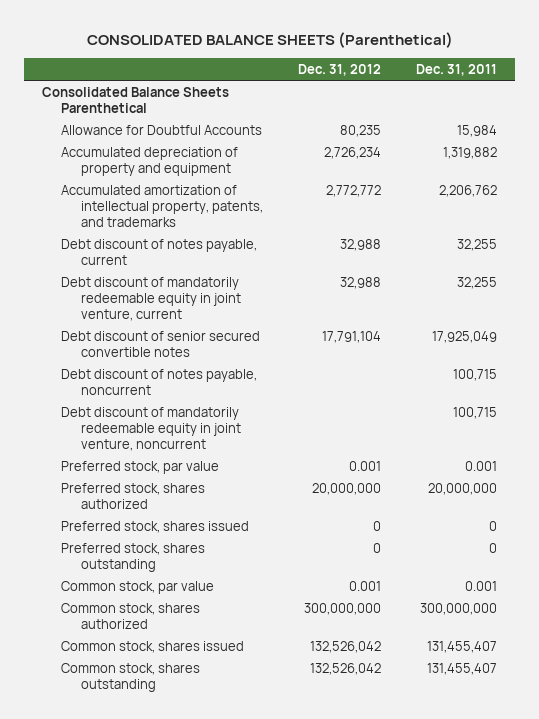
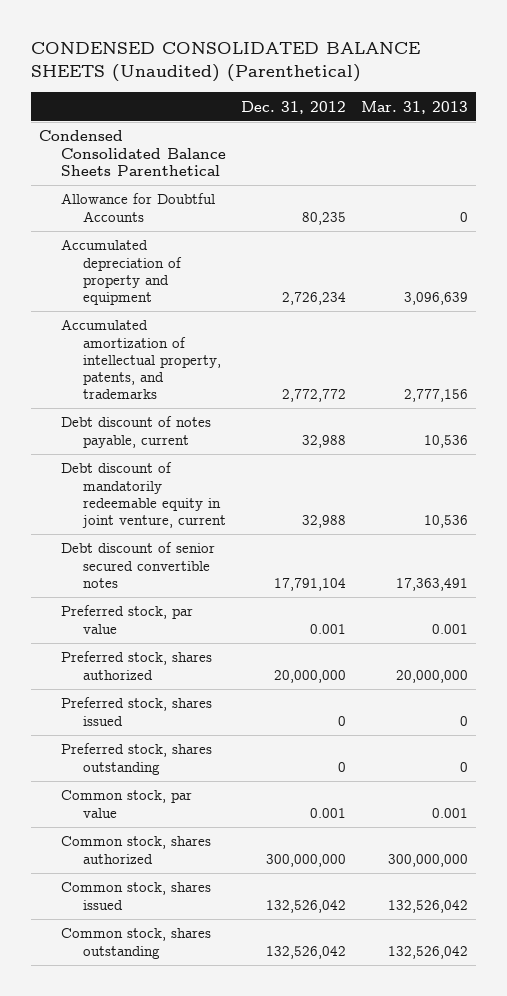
- CONSOLIDATED BALANCE SHEETS (Parenthetical)
+ CONDENSED CONSOLIDATED BALANCE SHEETS (Unaudited) (Parenthetical)
- | Dec. 31, 2012 | Dec. 31, 2011
+ | Dec. 31, 2012 | Mar. 31, 2013
- Consolidated Balance Sheets Parenthetical
+ Condensed Consolidated Balance Sheets Parenthetical
- Debt discount of notes payable, noncurrent | | 100,715
- Debt discount of mandatorily redeemable equity in joint venture, noncurrent | | 100,715

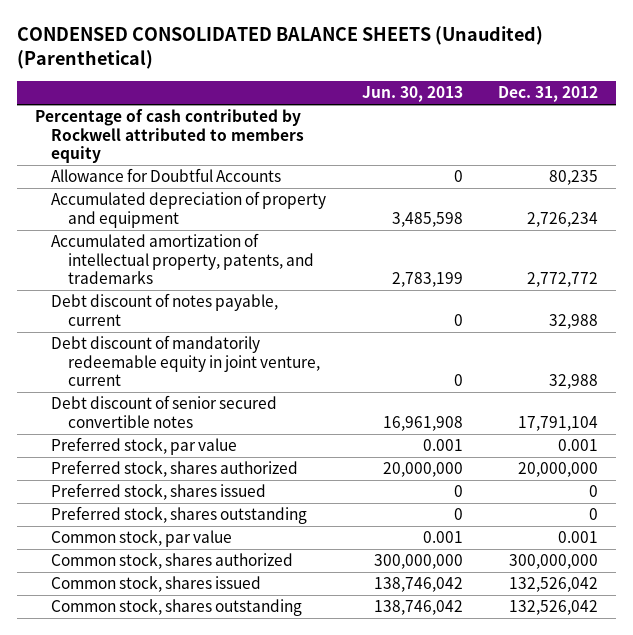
- | Dec. 31, 2012 | Mar. 31, 2013
+ | Jun. 30, 2013 | Dec. 31, 2012
- Condensed Consolidated Balance Sheets Parenthetical
+ Percentage of cash contributed by Rockwell attributed to members equity

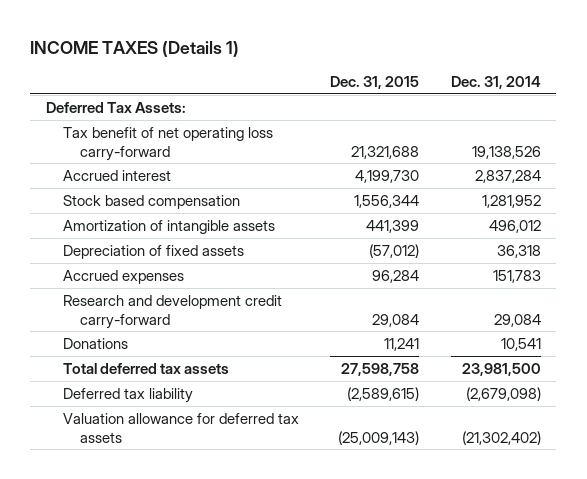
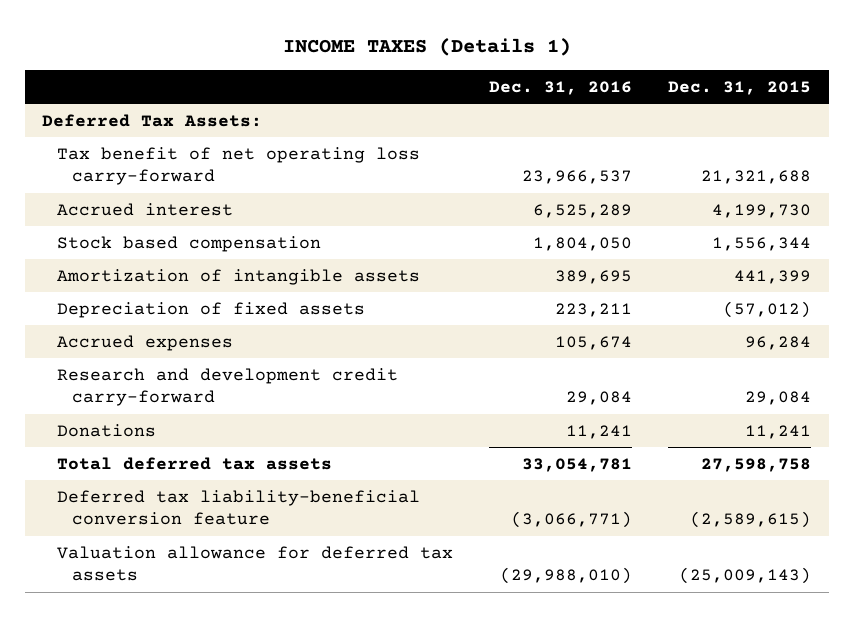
- | Dec. 31, 2015 | Dec. 31, 2014
+ | Dec. 31, 2016 | Dec. 31, 2015
- Deferred tax liability | (2,589,615) | (2,679,098)
+ Deferred tax liability-beneficial conversion feature | (3,066,771) | (2,589,615)

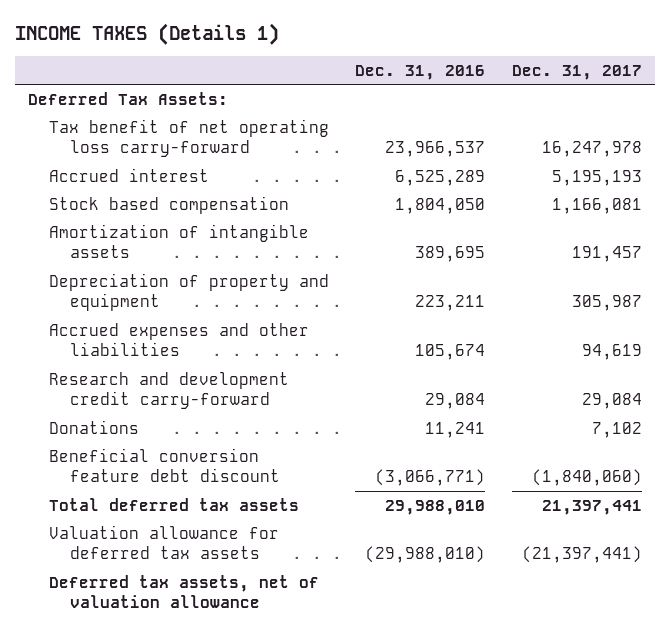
- | Dec. 31, 2016 | Dec. 31, 2015
+ | Dec. 31, 2016 | Dec. 31, 2017
- Depreciation of fixed assets | 223,211 | (57,012)
- Accrued expenses | 105,674 | 96,284
+ Depreciation of property and equipment | 223,211 | 305,987
+ Accrued expenses and other liabilities | 105,674 | 94,619
- Total deferred tax assets | 33,054,781 | 27,598,758
- Deferred tax liability-beneficial conversion feature | (3,066,771) | (2,589,615)
+ Beneficial conversion feature debt discount | (3,066,771) | (1,840,060)
+ Total deferred tax assets | 29,988,010 | 21,397,441
+ Deferred tax assets, net of valuation allowance

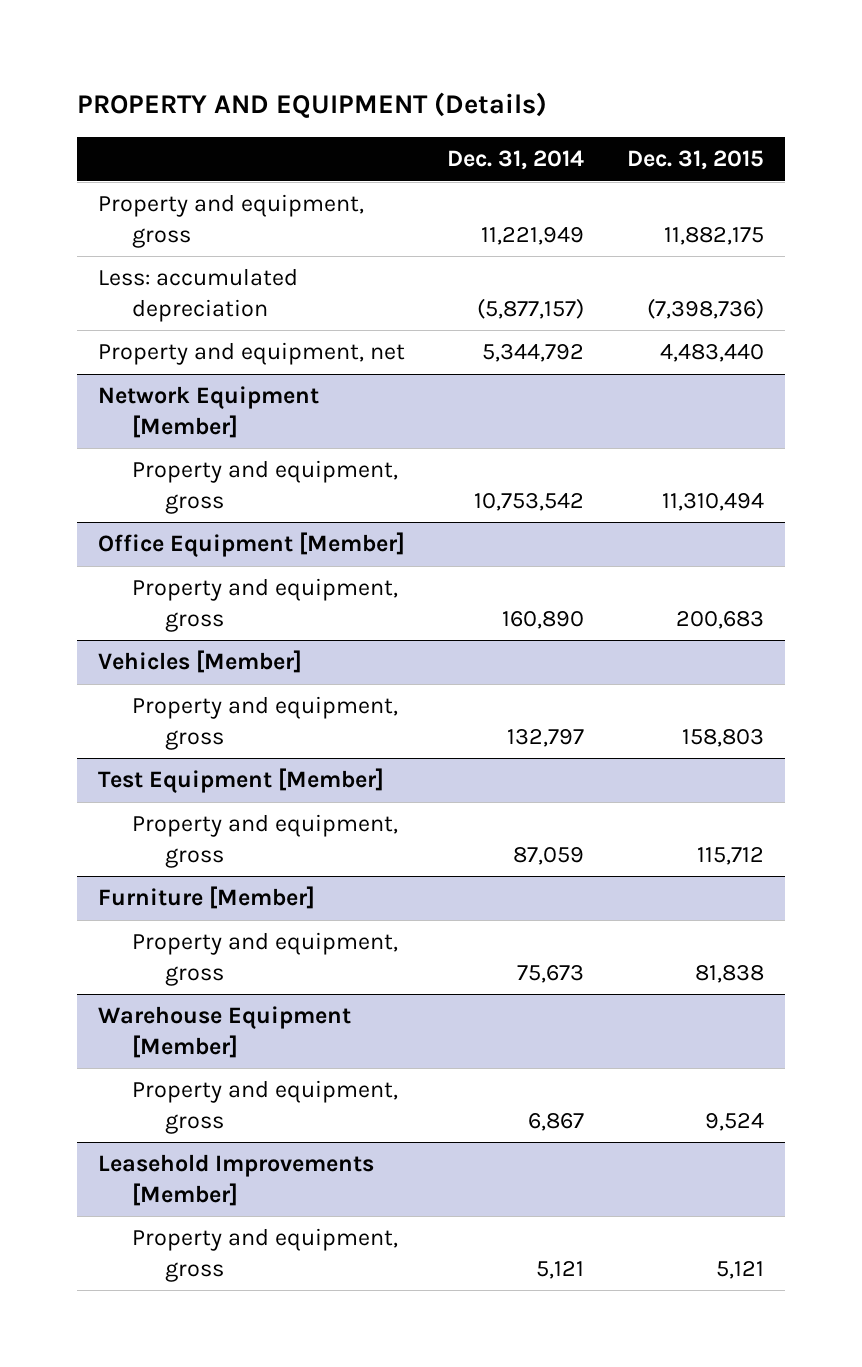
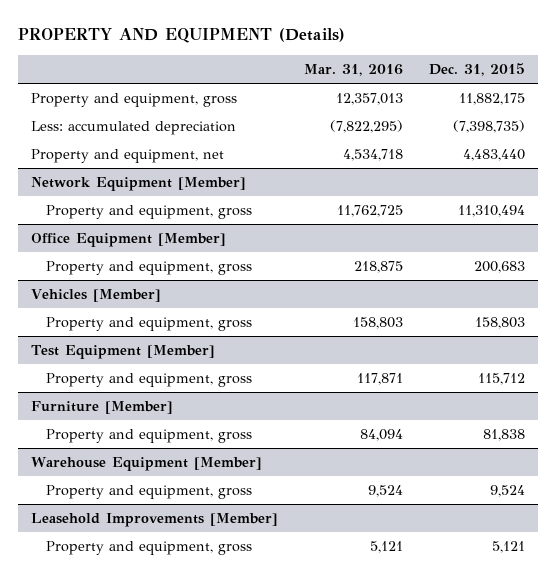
- | Dec. 31, 2014 | Dec. 31, 2015
+ | Mar. 31, 2016 | Dec. 31, 2015
- Less: accumulated depreciation | (5,877,157) | (7,398,736)
+ Less: accumulated depreciation | (7,822,295) | (7,398,735)

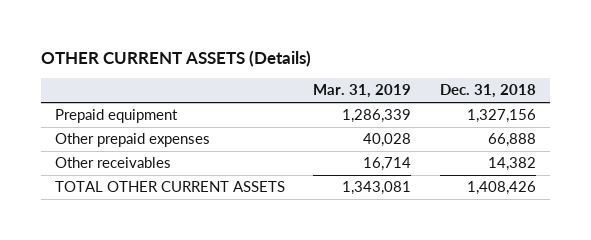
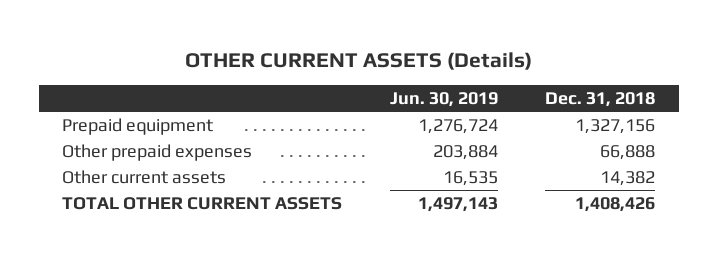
- | Mar. 31, 2019 | Dec. 31, 2018
+ | Jun. 30, 2019 | Dec. 31, 2018
- Other receivables | 16,714 | 14,382
+ Other current assets | 16,535 | 14,382

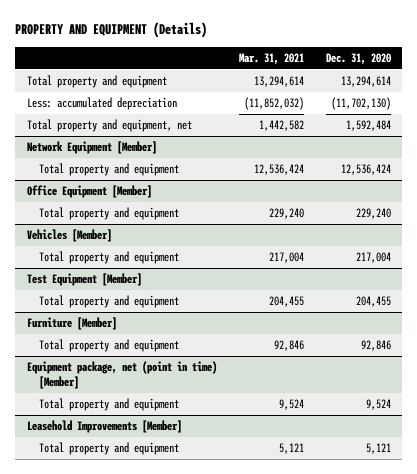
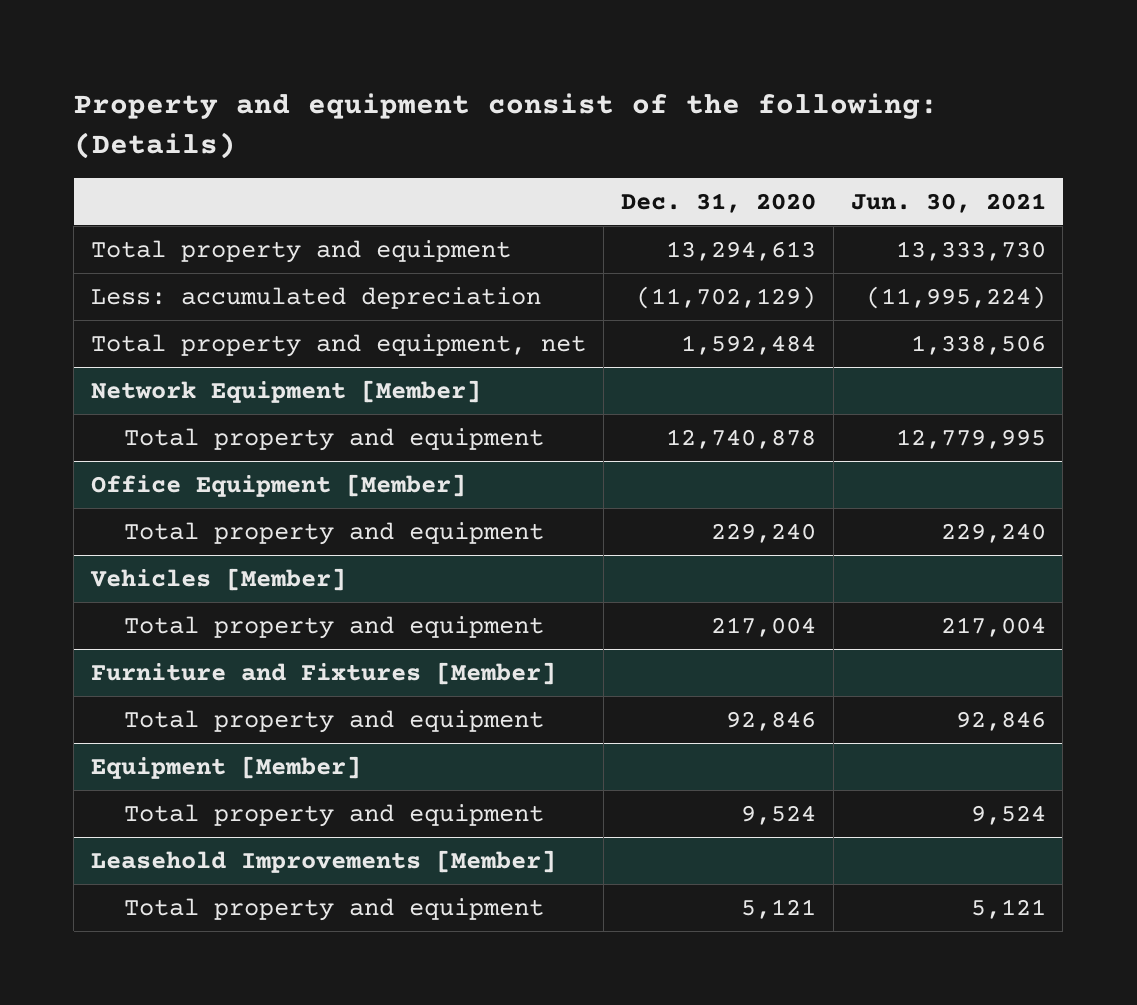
- PROPERTY AND EQUIPMENT (Details)
+ Property and equipment consist of the following: (Details)
- | Mar. 31, 2021 | Dec. 31, 2020
+ | Dec. 31, 2020 | Jun. 30, 2021
- Total property and equipment | 13,294,614 | 13,294,614
- Less: accumulated depreciation | (11,852,032) | (11,702,130)
+ Total property and equipment | 13,294,613 | 13,333,730
+ Less: accumulated depreciation | (11,702,129) | (11,995,224)
@ Network Equipment [Member]
- Total property and equipment | 12,536,424 | 12,536,424
+ Total property and equipment | 12,740,878 | 12,779,995
- Test Equipment [Member]
- Total property and equipment | 204,455 | 204,455
- Furniture [Member]
+ Furniture and Fixtures [Member]
- Equipment package, net (point in time) [Member]
+ Equipment [Member]

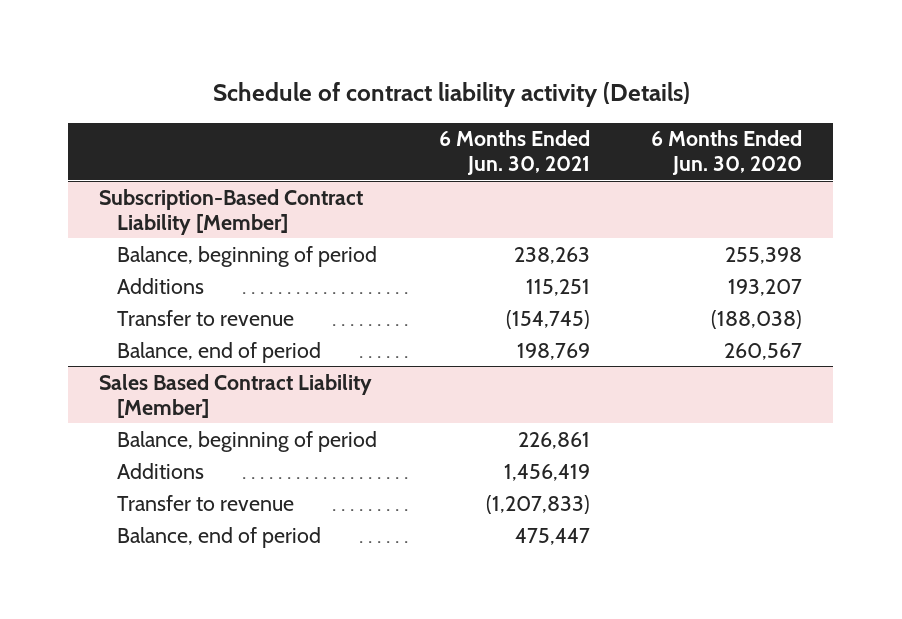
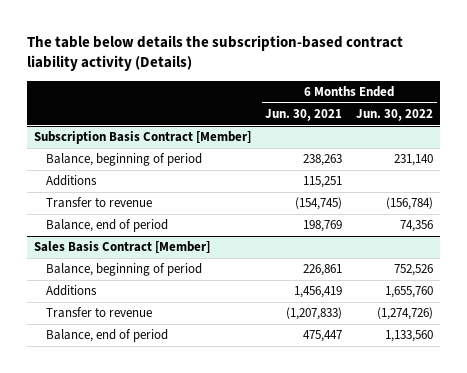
- Schedule of contract liability activity (Details)
+ The table below details the subscription-based contract liability activity (Details)
- | 6 Months Ended Jun. 30, 2021 | 6 Months Ended Jun. 30, 2020
+ | 6 Months Ended Jun. 30, 2021 | 6 Months Ended Jun. 30, 2022
- Subscription-Based Contract Liability [Member]
+ Subscription Basis Contract [Member]
- Sales Based Contract Liability [Member]
+ Sales Basis Contract [Member]

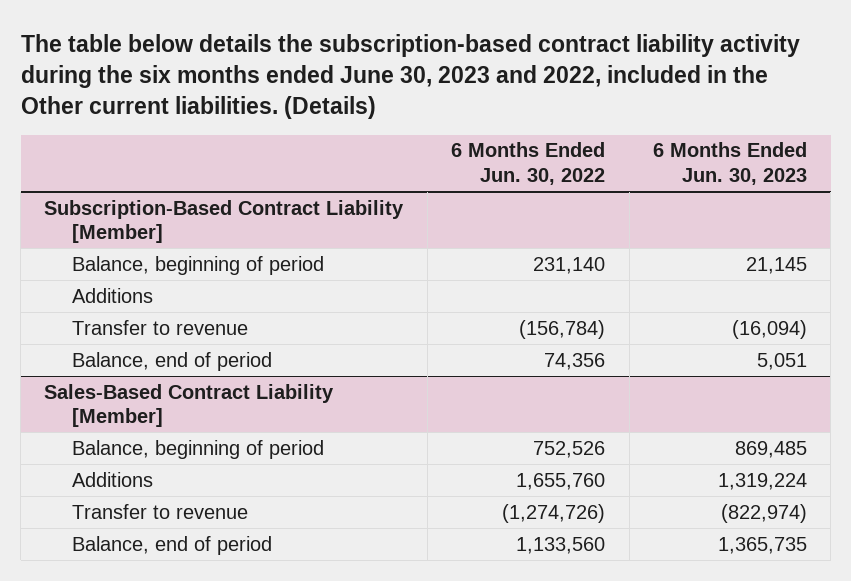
- The table below details the subscription-based contract liability activity (Details)
+ The table below details the subscription-based contract liability activity during the six months ended June 30, 2023 and 2022, included in the Other current liabilities. (Details)
- | 6 Months Ended Jun. 30, 2021 | 6 Months Ended Jun. 30, 2022
+ | 6 Months Ended Jun. 30, 2022 | 6 Months Ended Jun. 30, 2023
- Subscription Basis Contract [Member]
+ Subscription-Based Contract Liability [Member]
- Sales Basis Contract [Member]
+ Sales-Based Contract Liability [Member]

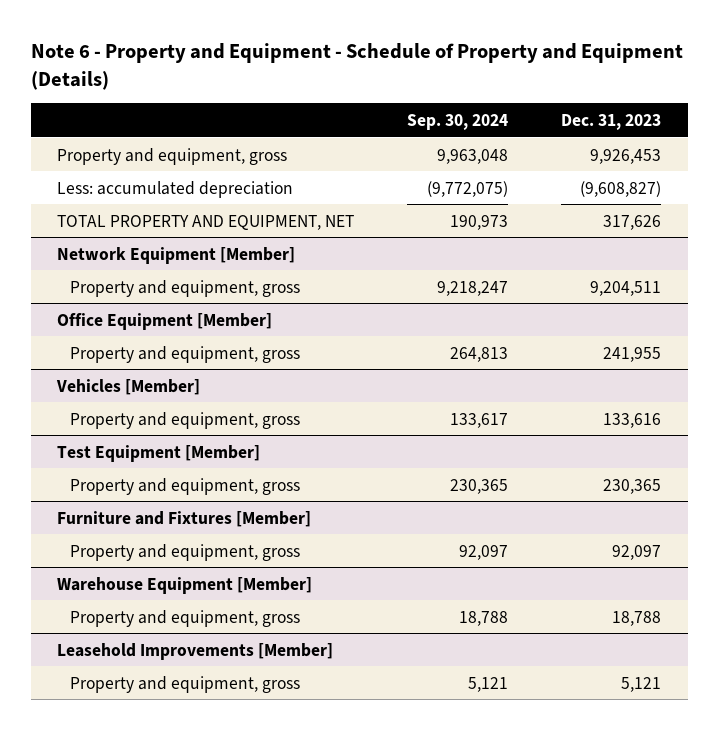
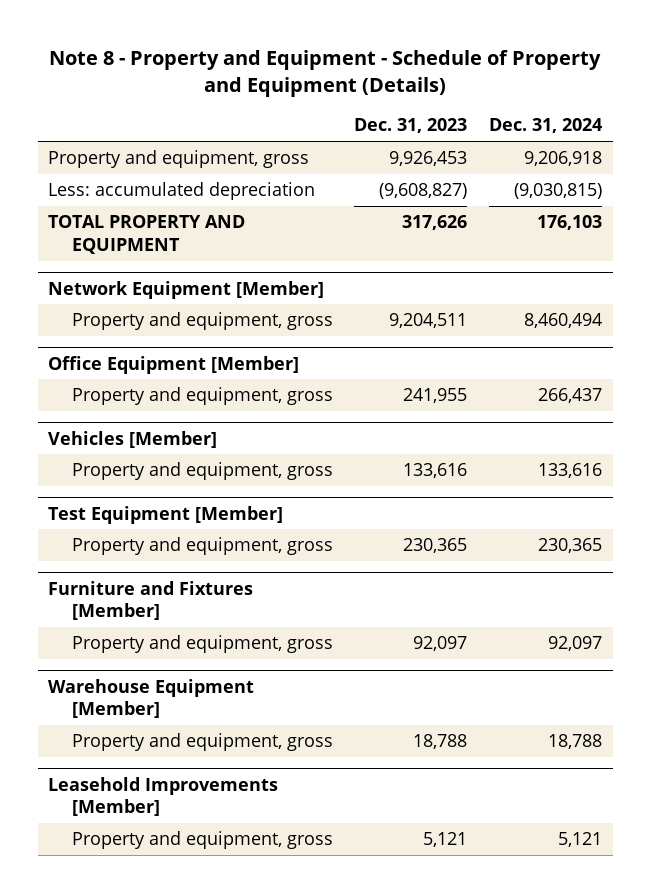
- Note 6 - Property and Equipment - Schedule of Property and Equipment (Details)
+ Note 8 - Property and Equipment - Schedule of Property and Equipment (Details)
- | Sep. 30, 2024 | Dec. 31, 2023
+ | Dec. 31, 2023 | Dec. 31, 2024
- TOTAL PROPERTY AND EQUIPMENT, NET | 190,973 | 317,626
+ TOTAL PROPERTY AND EQUIPMENT | 317,626 | 176,103

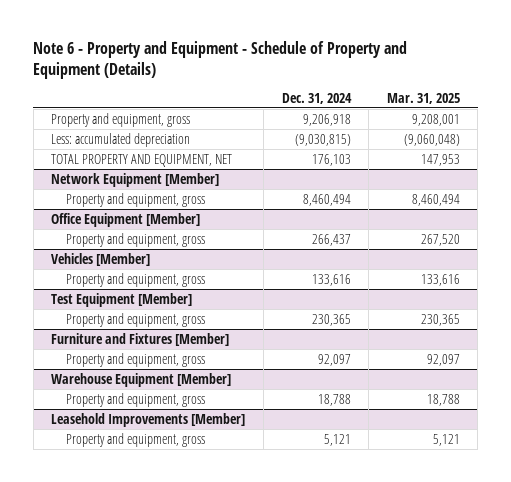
- Note 8 - Property and Equipment - Schedule of Property and Equipment (Details)
+ Note 6 - Property and Equipment - Schedule of Property and Equipment (Details)
- | Dec. 31, 2023 | Dec. 31, 2024
+ | Dec. 31, 2024 | Mar. 31, 2025
- TOTAL PROPERTY AND EQUIPMENT | 317,626 | 176,103
+ TOTAL PROPERTY AND EQUIPMENT, NET | 176,103 | 147,953

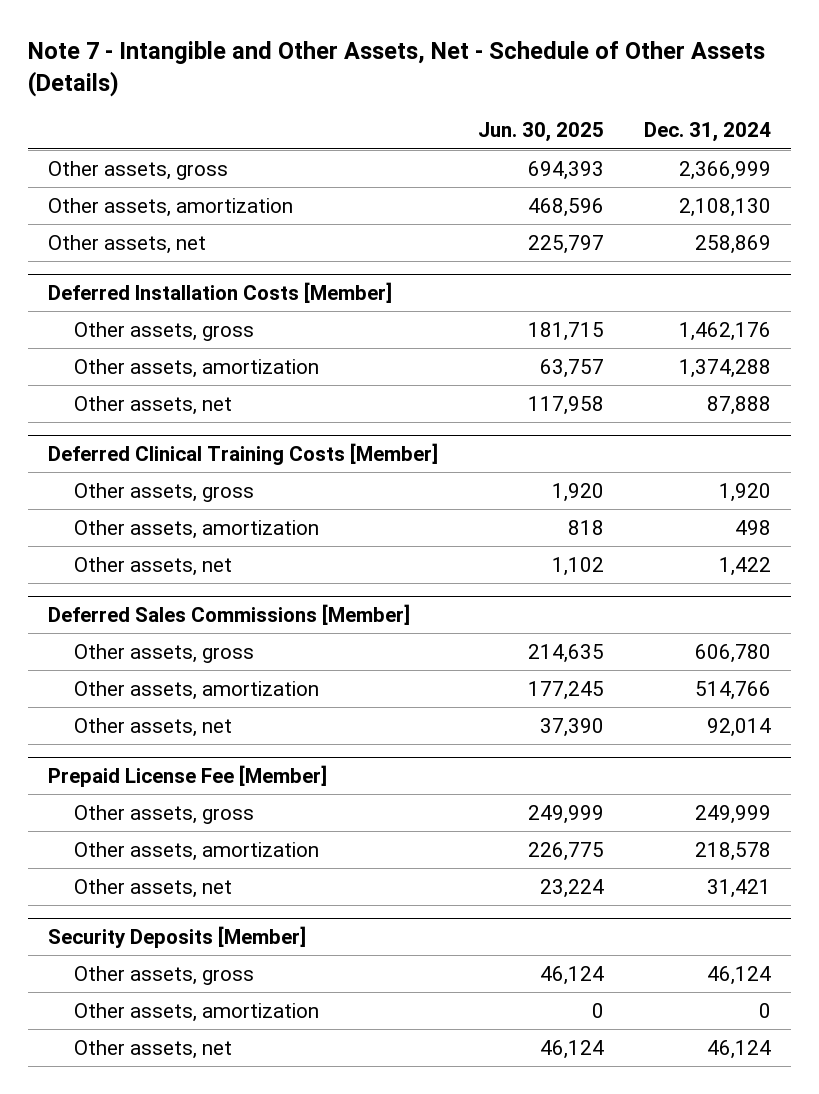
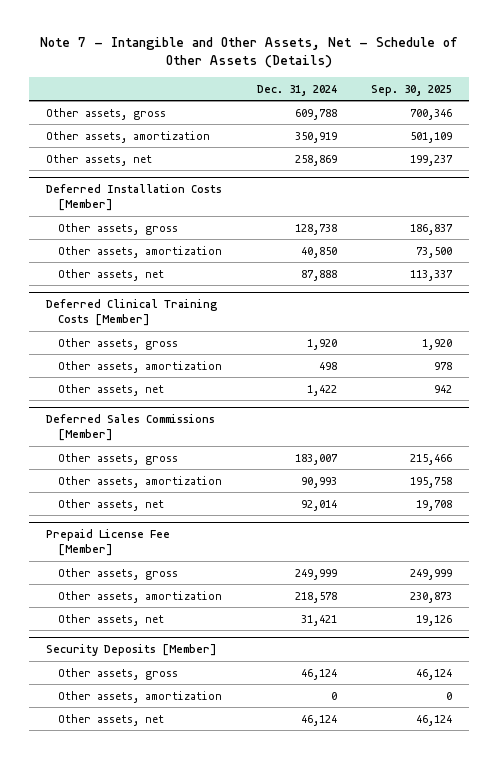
- | Jun. 30, 2025 | Dec. 31, 2024
+ | Dec. 31, 2024 | Sep. 30, 2025
- Other assets, gross | 694,393 | 2,366,999
- Other assets, amortization | 468,596 | 2,108,130
+ Other assets, gross | 609,788 | 700,346
+ Other assets, amortization | 350,919 | 501,109
@ Deferred Installation Costs [Member]
- Other assets, gross | 181,715 | 1,462,176
- Other assets, amortization | 63,757 | 1,374,288
+ Other assets, gross | 128,738 | 186,837
+ Other assets, amortization | 40,850 | 73,500
@ Deferred Sales Commissions [Member]
- Other assets, gross | 214,635 | 606,780
- Other assets, amortization | 177,245 | 514,766
+ Other assets, gross | 183,007 | 215,466
+ Other assets, amortization | 90,993 | 195,758

